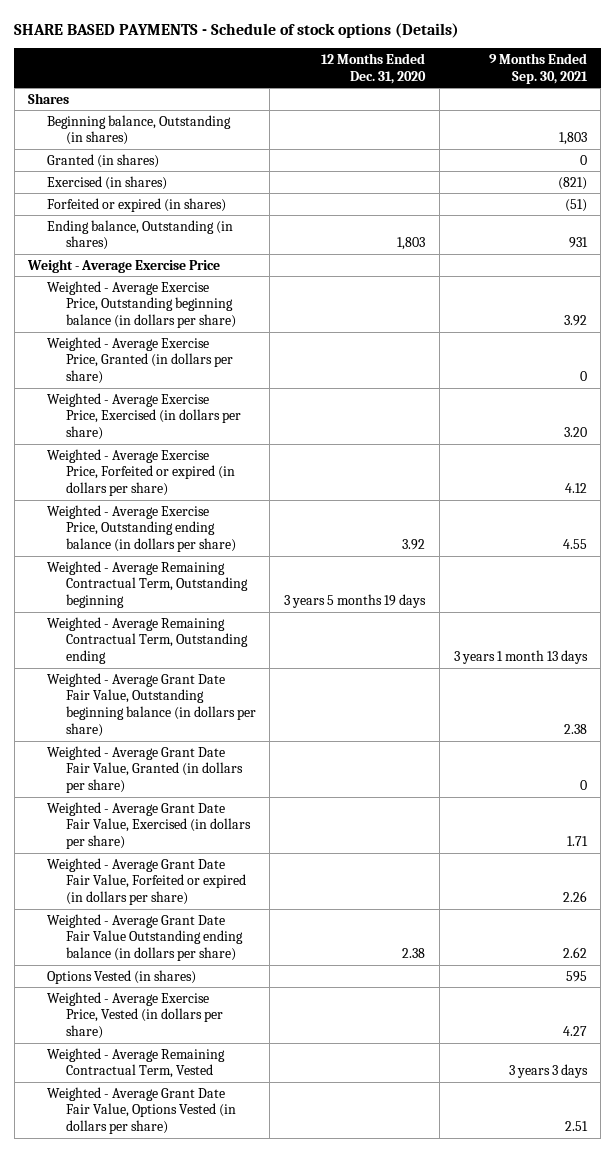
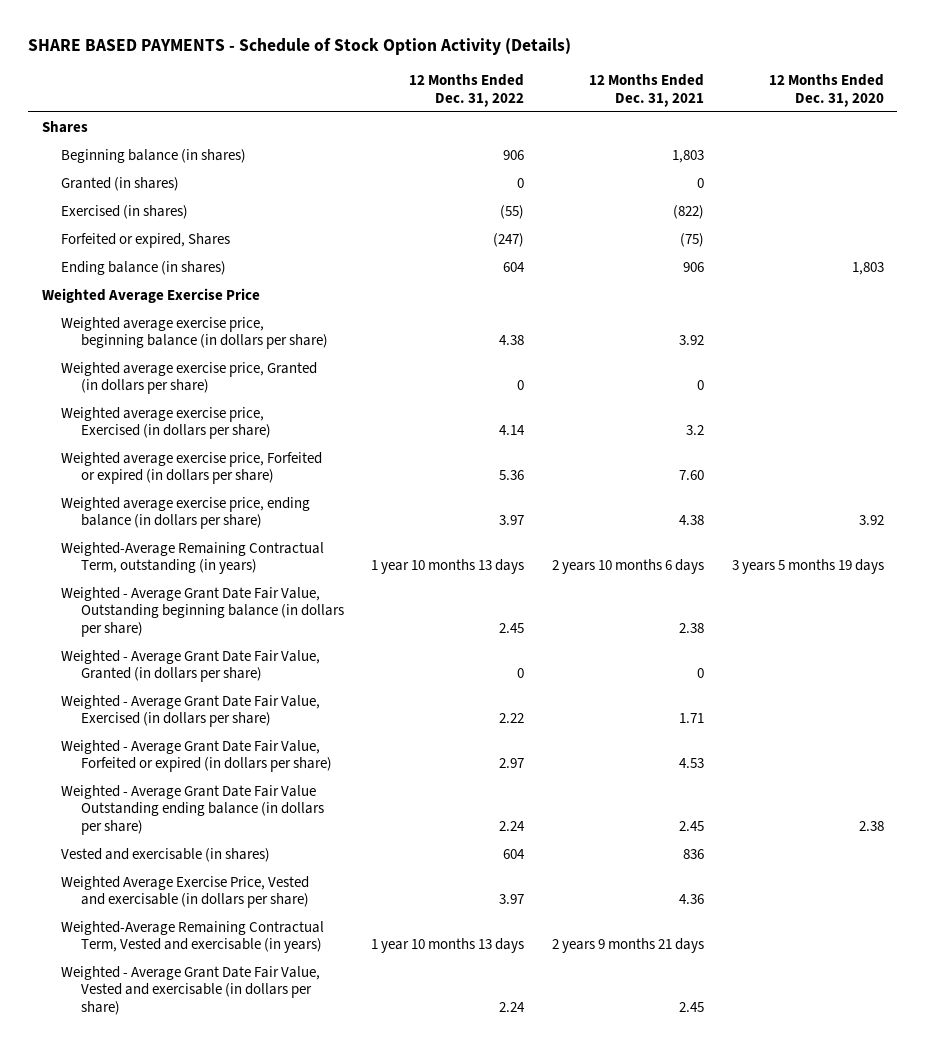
- SHARE BASED PAYMENTS - Schedule of stock options (Details)
+ SHARE BASED PAYMENTS - Schedule of Stock Option Activity (Details)
- | 12 Months Ended Dec. 31, 2020 | 9 Months Ended Sep. 30, 2021
+ | 12 Months Ended Dec. 31, 2022 | 12 Months Ended Dec. 31, 2021 | 12 Months Ended Dec. 31, 2020
- Beginning balance, Outstanding (in shares) | | 1,803
+ Beginning balance (in shares) | 906 | 1,803 |
- Forfeited or expired (in shares) | | (51)
- Ending balance, Outstanding (in shares) | 1,803 | 931
- Weight - Average Exercise Price
- Weighted - Average Exercise Price, Outstanding beginning balance (in dollars per share) | | 3.92
- Weighted - Average Exercise Price, Granted (in dollars per share) | | 0
- Weighted - Average Exercise Price, Exercised (in dollars per share) | | 3.20
- Weighted - Average Exercise Price, Forfeited or expired (in dollars per share) | | 4.12
- Weighted - Average Exercise Price, Outstanding ending balance (in dollars per share) | 3.92 | 4.55
- Weighted - Average Remaining Contractual Term, Outstanding beginning | 3 years 5 months 19 days |
- Weighted - Average Remaining Contractual Term, Outstanding ending | | 3 years 1 month 13 days
+ Forfeited or expired, Shares | (247) | (75) |
+ Ending balance (in shares) | 604 | 906 | 1,803
+ Weighted Average Exercise Price
+ Weighted average exercise price, beginning balance (in dollars per share) | 4.38 | 3.92 |
+ Weighted average exercise price, Granted (in dollars per share) | 0 | 0 |
+ Weighted average exercise price, Exercised (in dollars per share) | 4.14 | 3.2 |
+ Weighted average exercise price, Forfeited or expired (in dollars per share) | 5.36 | 7.60 |
+ Weighted average exercise price, ending balance (in dollars per share) | 3.97 | 4.38 | 3.92
+ Weighted-Average Remaining Contractual Term, outstanding (in years) | 1 year 10 months 13 days | 2 years 10 months 6 days | 3 years 5 months 19 days
- Options Vested (in shares) | | 595
- Weighted - Average Exercise Price, Vested (in dollars per share) | | 4.27
- Weighted - Average Remaining Contractual Term, Vested | | 3 years 3 days
- Weighted - Average Grant Date Fair Value, Options Vested (in dollars per share) | | 2.51
+ Vested and exercisable (in shares) | 604 | 836 |
+ Weighted Average Exercise Price, Vested and exercisable (in dollars per share) | 3.97 | 4.36 |
+ Weighted-Average Remaining Contractual Term, Vested and exercisable (in years) | 1 year 10 months 13 days | 2 years 9 months 21 days |
+ Weighted - Average Grant Date Fair Value, Vested and exercisable (in dollars per share) | 2.24 | 2.45 |

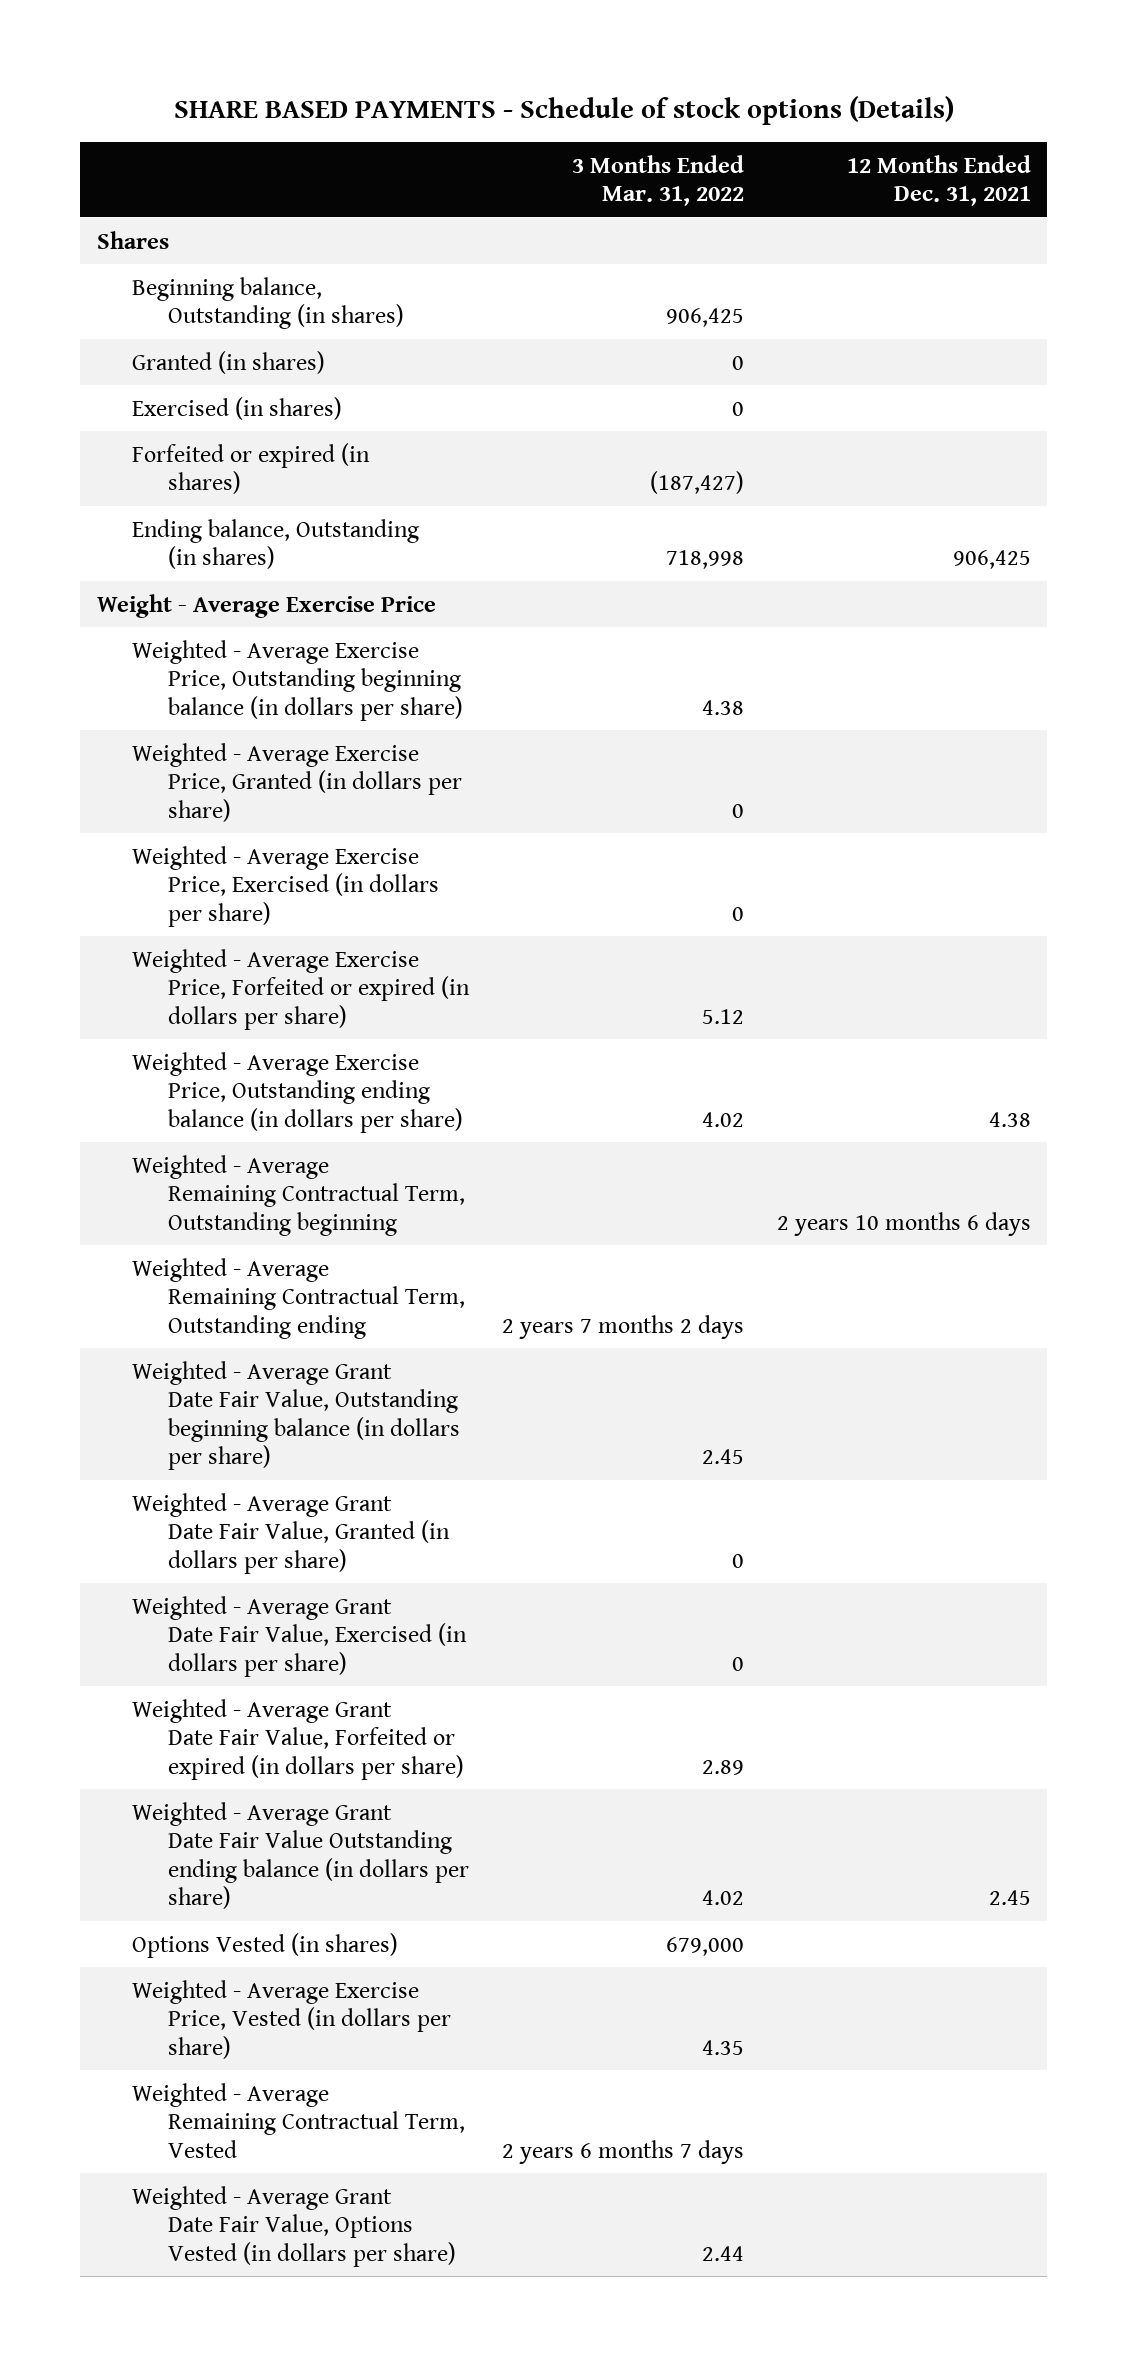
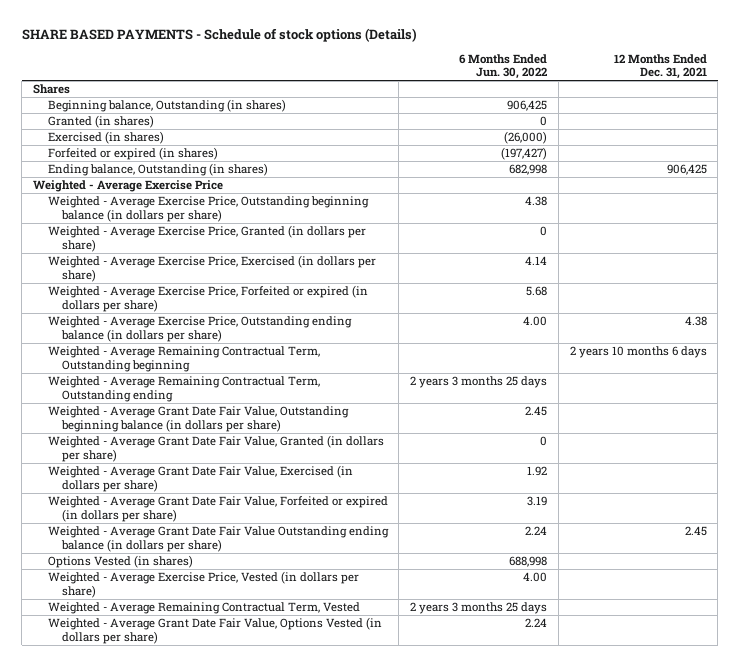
- | 3 Months Ended Mar. 31, 2022 | 12 Months Ended Dec. 31, 2021
+ | 6 Months Ended Jun. 30, 2022 | 12 Months Ended Dec. 31, 2021
- Weight - Average Exercise Price
+ Weighted - Average Exercise Price

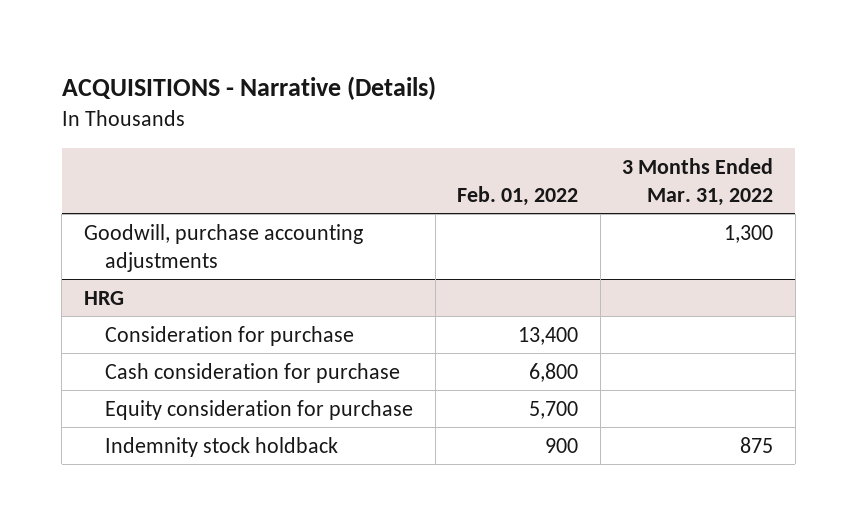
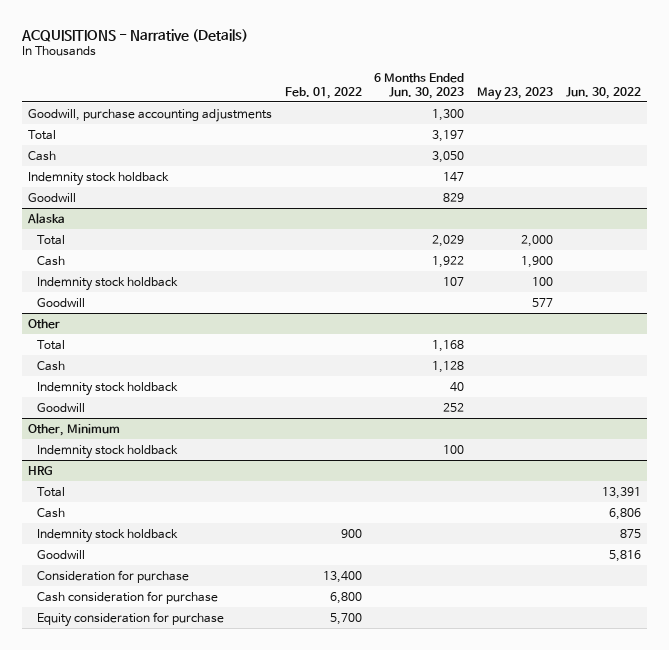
- | Feb. 01, 2022 | 3 Months Ended Mar. 31, 2022
+ | Feb. 01, 2022 | 6 Months Ended Jun. 30, 2023 | May 23, 2023 | Jun. 30, 2022
+ Total | | 3,197 | |
+ Cash | | 3,050 | |
+ Indemnity stock holdback | | 147 | |
+ Goodwill | | 829 | |
+ Alaska
+ Total | | 2,029 | 2,000 |
+ Cash | | 1,922 | 1,900 |
+ Indemnity stock holdback | | 107 | 100 |
+ Goodwill | | | 577 |
+ Other
+ Total | | 1,168 | |
+ Cash | | 1,128 | |
+ Indemnity stock holdback | | 40 | |
+ Goodwill | | 252 | |
+ Other, Minimum
+ Indemnity stock holdback | | 100 | |
@ HRG
+ Total | | | | 13,391
+ Cash | | | | 6,806
moved up: Indemnity stock holdback | 900 | | | 875
+ Goodwill | | | | 5,816

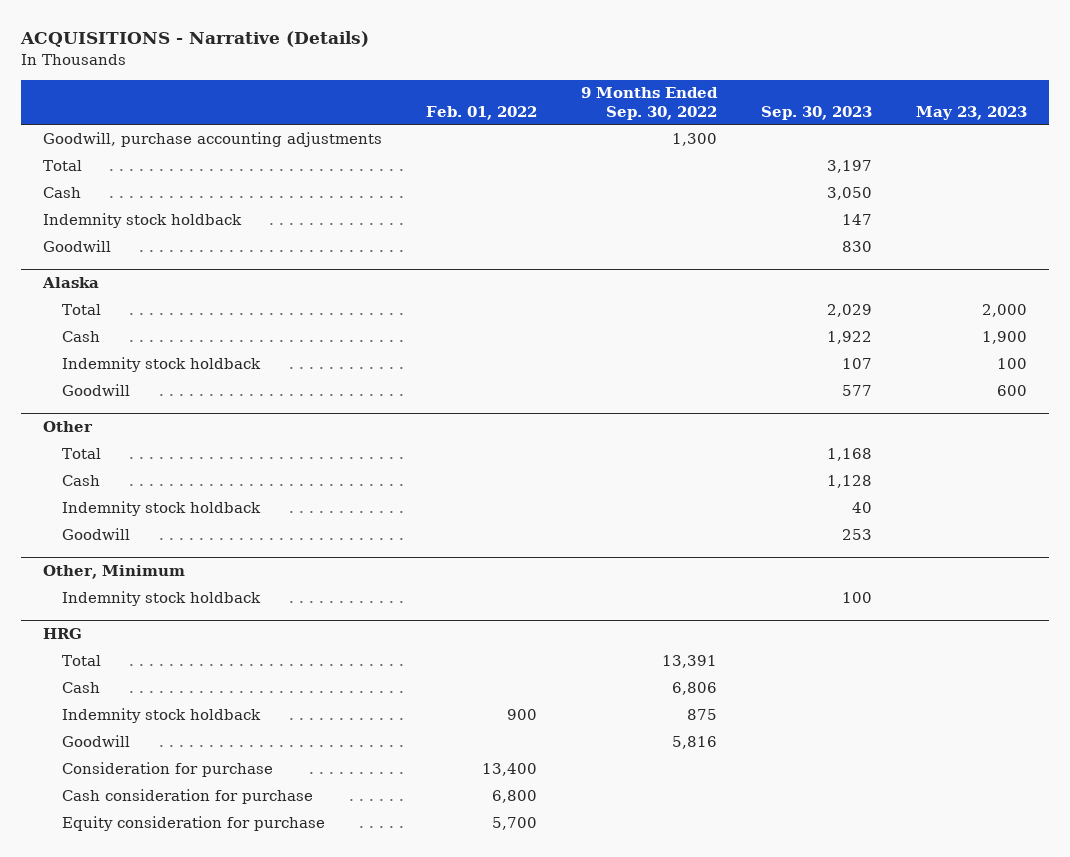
- | Feb. 01, 2022 | 6 Months Ended Jun. 30, 2023 | May 23, 2023 | Jun. 30, 2022
+ | Feb. 01, 2022 | 9 Months Ended Sep. 30, 2022 | Sep. 30, 2023 | May 23, 2023
@ Alaska
- Goodwill | | | 577 |
+ Goodwill | | | 577 | 600

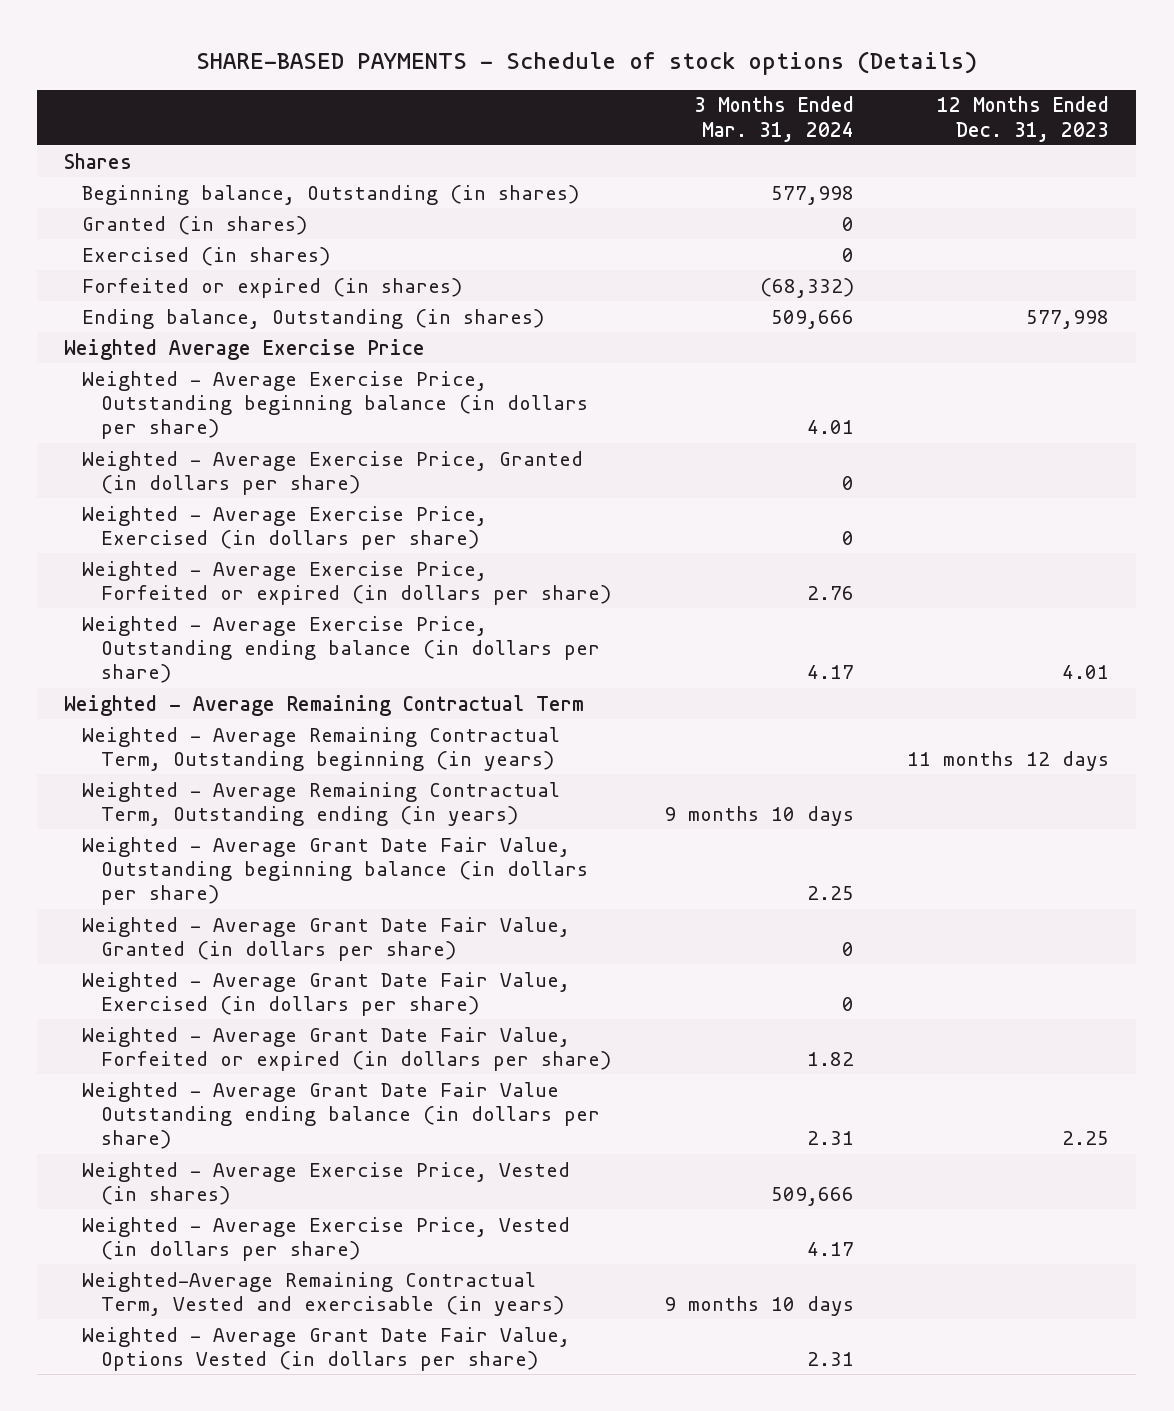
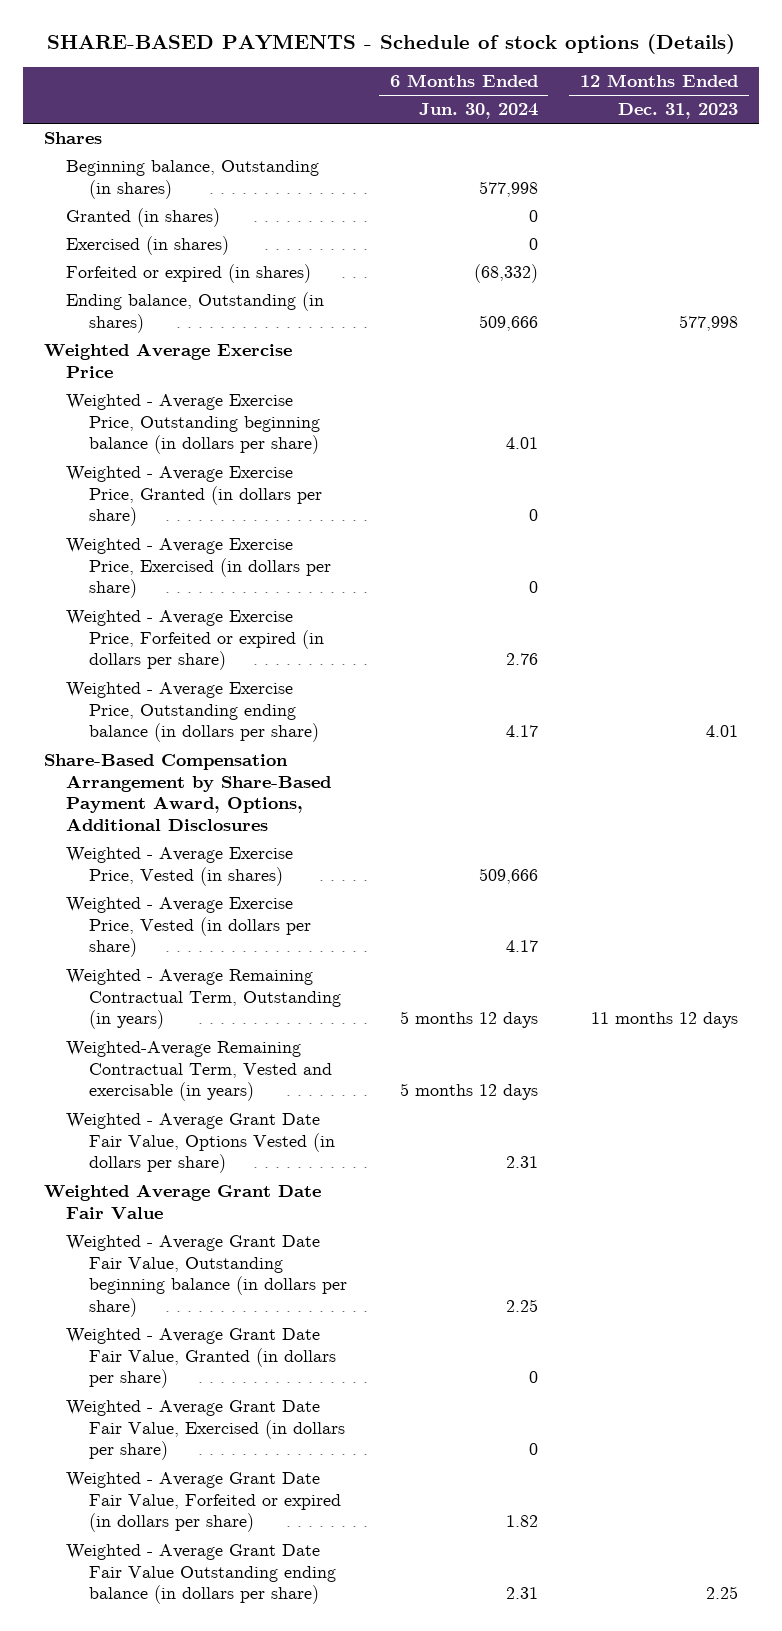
- | 3 Months Ended Mar. 31, 2024 | 12 Months Ended Dec. 31, 2023
+ | 6 Months Ended Jun. 30, 2024 | 12 Months Ended Dec. 31, 2023
- Weighted - Average Remaining Contractual Term
- Weighted - Average Remaining Contractual Term, Outstanding beginning (in years) | | 11 months 12 days
- Weighted - Average Remaining Contractual Term, Outstanding ending (in years) | 9 months 10 days |
+ Share-Based Compensation Arrangement by Share-Based Payment Award, Options, Additional Disclosures
moved up: Weighted - Average Exercise Price, Vested (in shares) | 509,666 |
moved up: Weighted - Average Exercise Price, Vested (in dollars per share) | 4.17 |
+ Weighted - Average Remaining Contractual Term, Outstanding (in years) | 5 months 12 days | 11 months 12 days
moved up: Weighted-Average Remaining Contractual Term, Vested and exercisable (in years) | 5 months 12 days |
moved up: Weighted - Average Grant Date Fair Value, Options Vested (in dollars per share) | 2.31 |
+ Weighted Average Grant Date Fair Value

